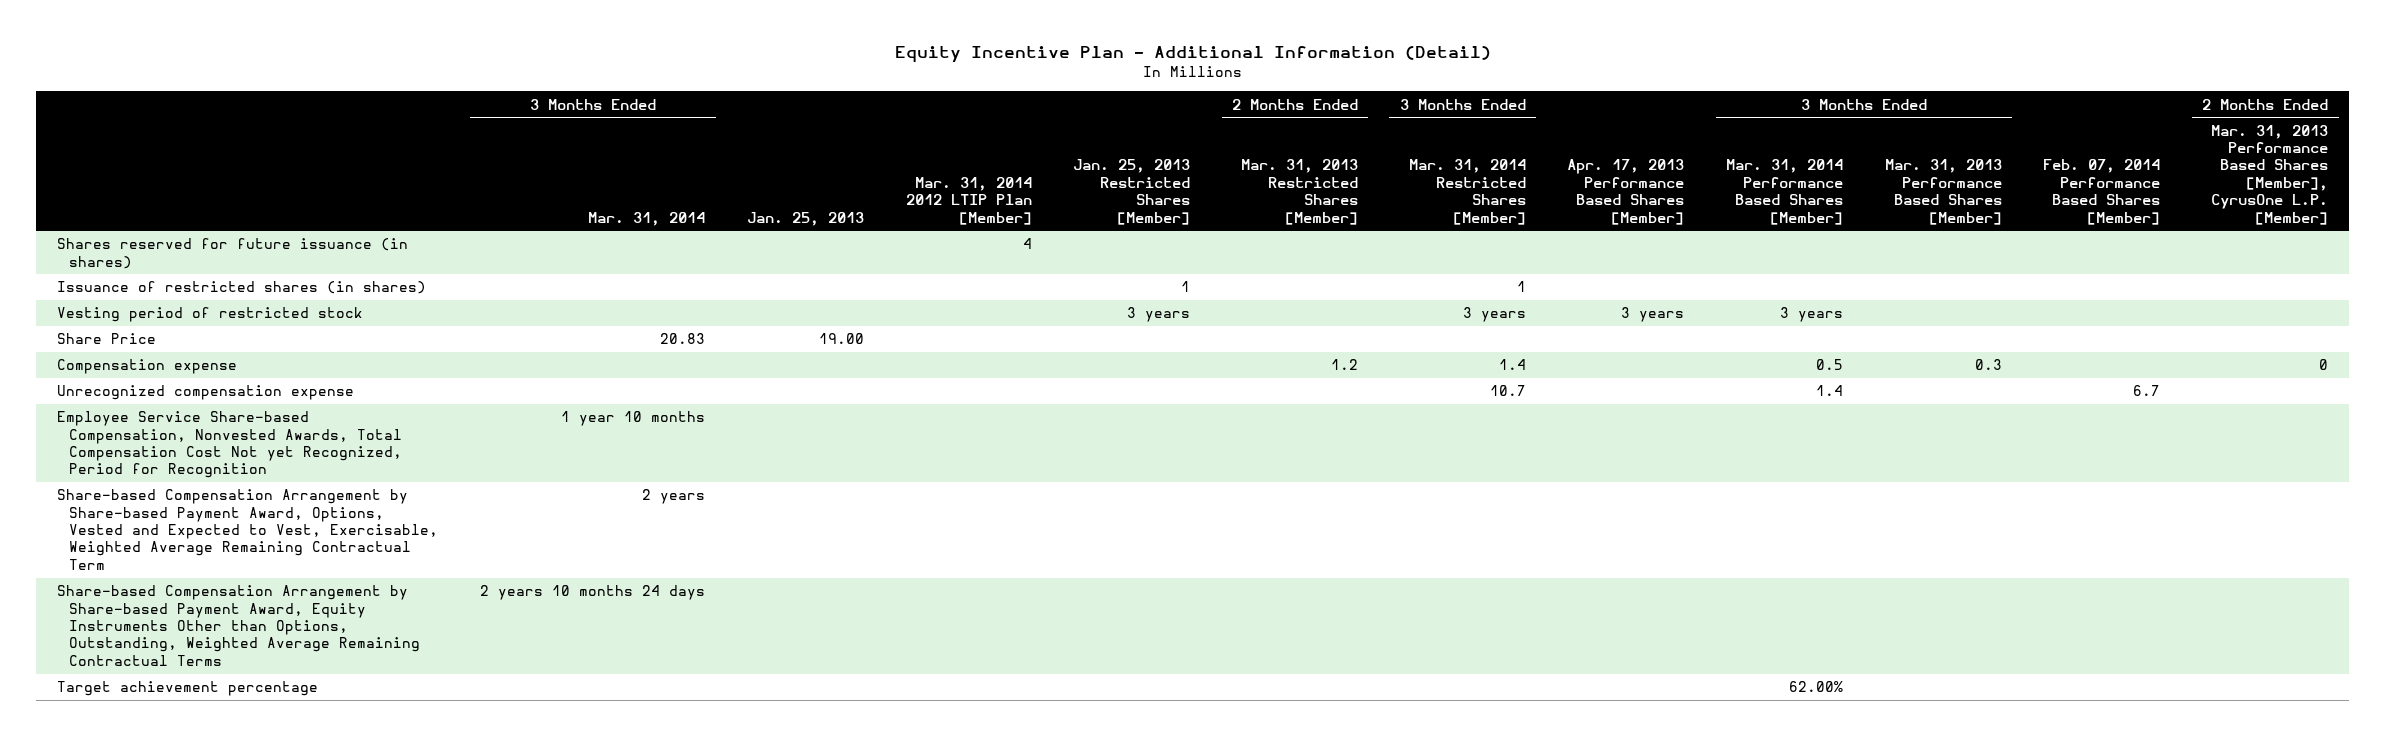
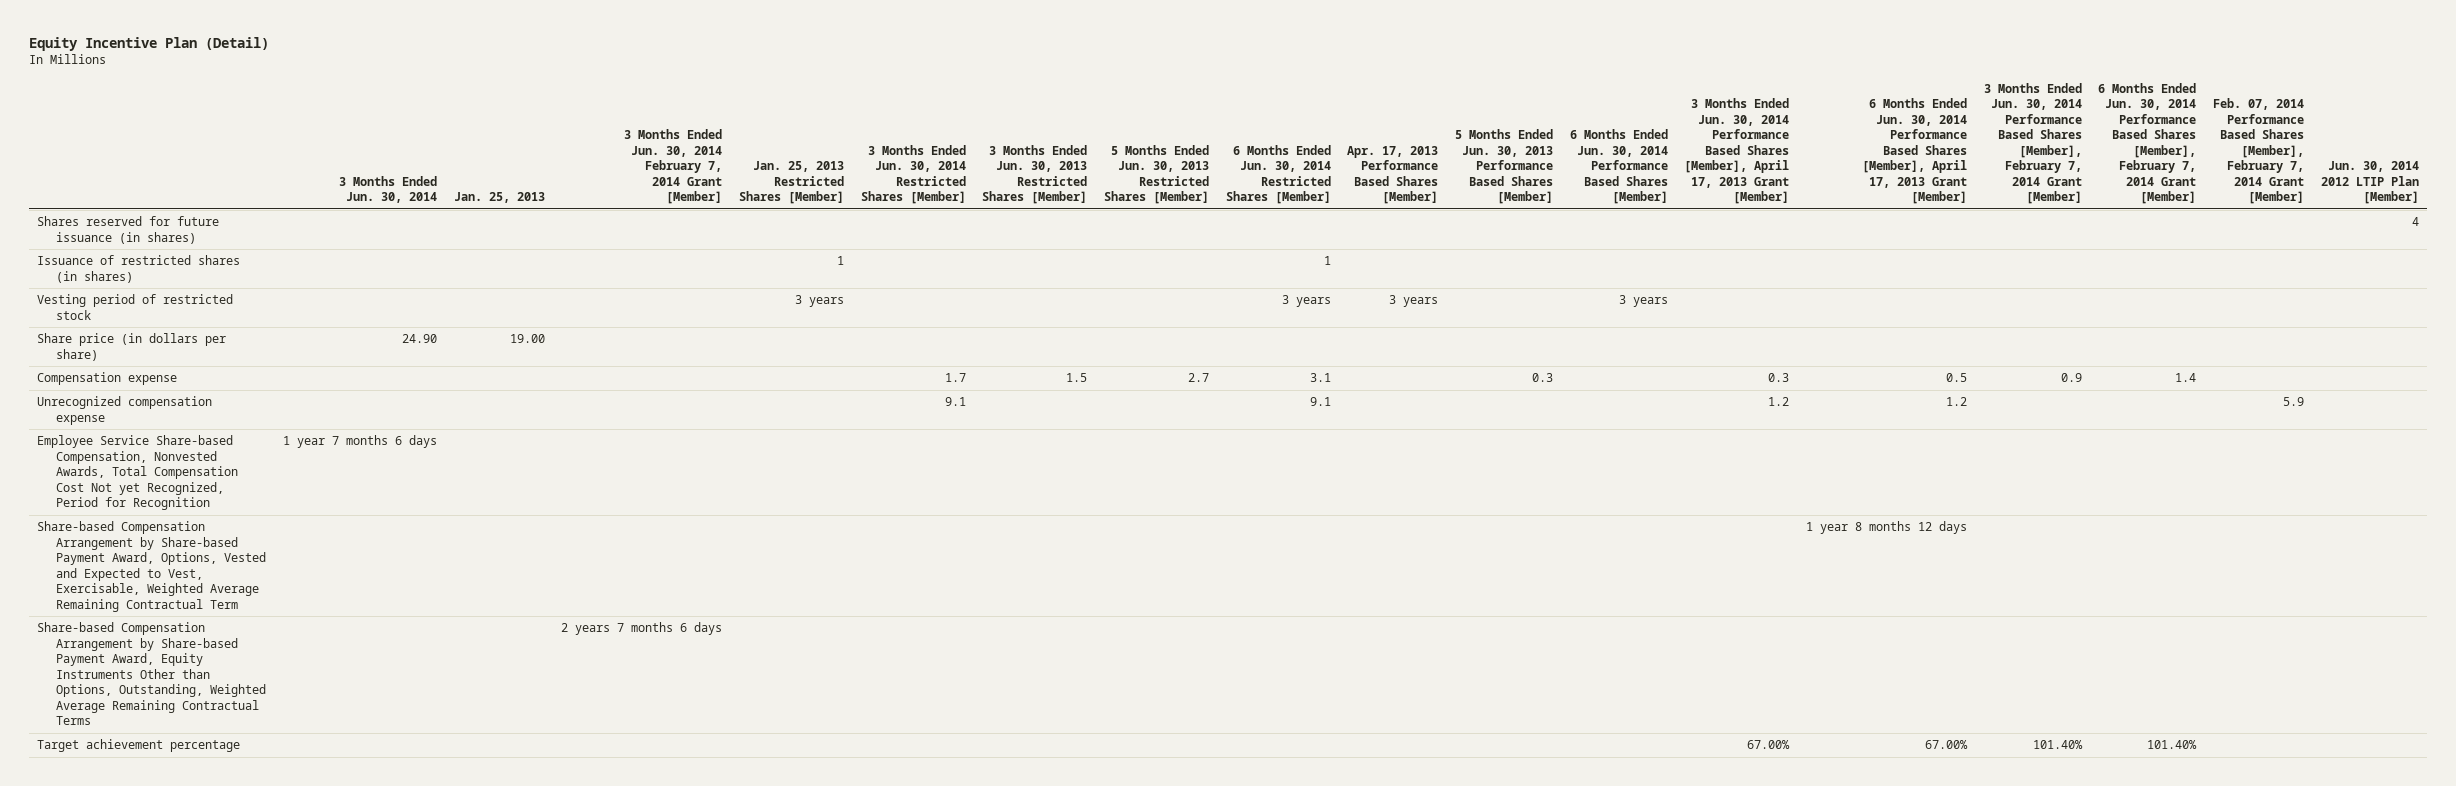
- Equity Incentive Plan - Additional Information (Detail)
+ Equity Incentive Plan (Detail)
- | 3 Months Ended Mar. 31, 2014 | Jan. 25, 2013 | Mar. 31, 2014 2012 LTIP Plan [Member] | Jan. 25, 2013 Restricted Shares [Member] | 2 Months Ended Mar. 31, 2013 Restricted Shares [Member] | 3 Months Ended Mar. 31, 2014 Restricted Shares [Member] | Apr. 17, 2013 Performance Based Shares [Member] | 3 Months Ended Mar. 31, 2014 Performance Based Shares [Member] | 3 Months Ended Mar. 31, 2013 Performance Based Shares [Member] | Feb. 07, 2014 Performance Based Shares [Member] | 2 Months Ended Mar. 31, 2013 Performance Based Shares [Member], CyrusOne L.P. [Member]
+ | 3 Months Ended Jun. 30, 2014 | Jan. 25, 2013 | 3 Months Ended Jun. 30, 2014 February 7, 2014 Grant [Member] | Jan. 25, 2013 Restricted Shares [Member] | 3 Months Ended Jun. 30, 2014 Restricted Shares [Member] | 3 Months Ended Jun. 30, 2013 Restricted Shares [Member] | 5 Months Ended Jun. 30, 2013 Restricted Shares [Member] | 6 Months Ended Jun. 30, 2014 Restricted Shares [Member] | Apr. 17, 2013 Performance Based Shares [Member] | 5 Months Ended Jun. 30, 2013 Performance Based Shares [Member] | 6 Months Ended Jun. 30, 2014 Performance Based Shares [Member] | 3 Months Ended Jun. 30, 2014 Performance Based Shares [Member], April 17, 2013 Grant [Member] | 6 Months Ended Jun. 30, 2014 Performance Based Shares [Member], April 17, 2013 Grant [Member] | 3 Months Ended Jun. 30, 2014 Performance Based Shares [Member], February 7, 2014 Grant [Member] | 6 Months Ended Jun. 30, 2014 Performance Based Shares [Member], February 7, 2014 Grant [Member] | Feb. 07, 2014 Performance Based Shares [Member], February 7, 2014 Grant [Member] | Jun. 30, 2014 2012 LTIP Plan [Member]
- Share Price | 20.83 | 19.00 | | | | | | | | |
+ Share price (in dollars per share) | 24.90 | 19.00 | | | | | | | | | | | | | | |

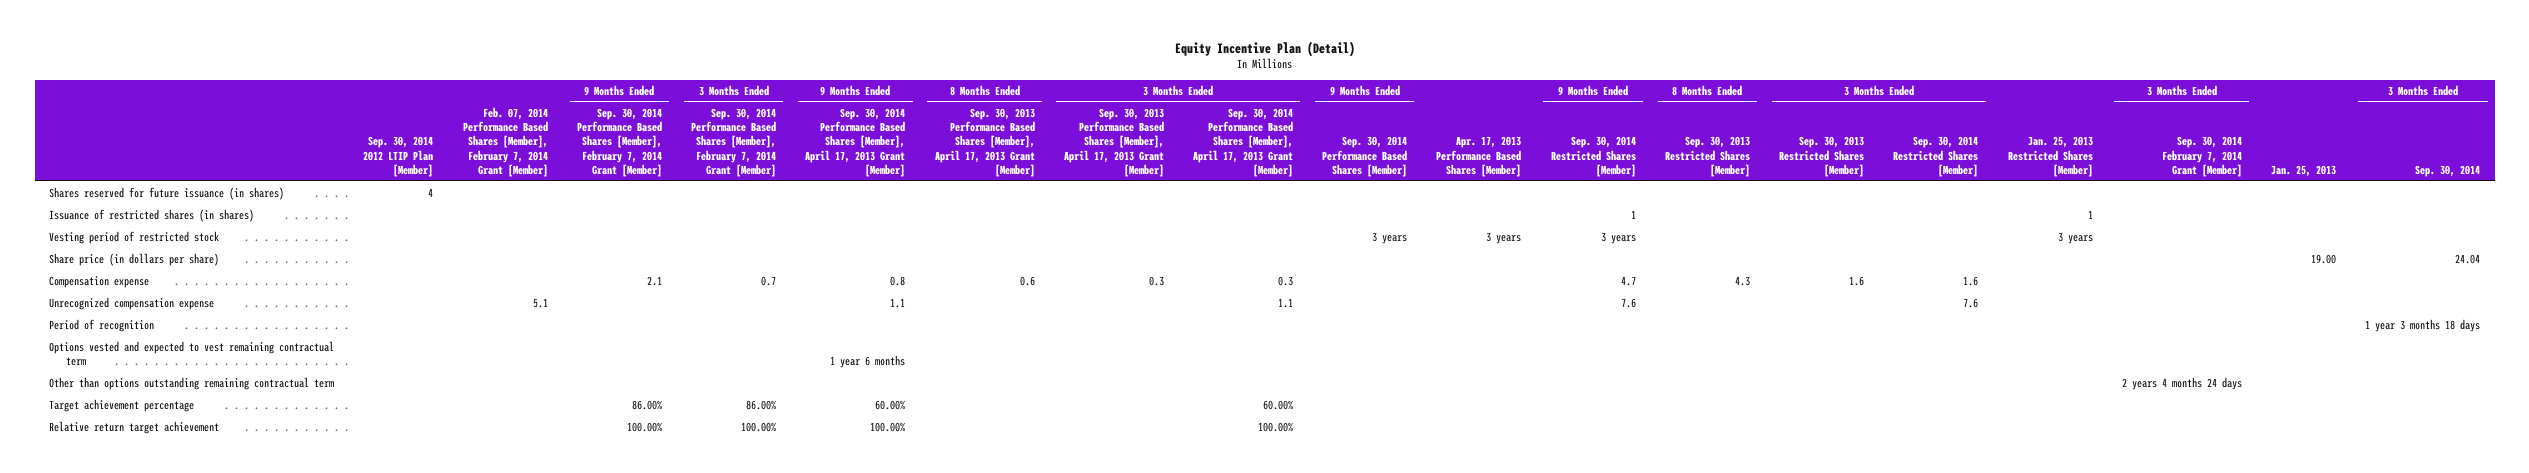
- | 3 Months Ended Jun. 30, 2014 | Jan. 25, 2013 | 3 Months Ended Jun. 30, 2014 February 7, 2014 Grant [Member] | Jan. 25, 2013 Restricted Shares [Member] | 3 Months Ended Jun. 30, 2014 Restricted Shares [Member] | 3 Months Ended Jun. 30, 2013 Restricted Shares [Member] | 5 Months Ended Jun. 30, 2013 Restricted Shares [Member] | 6 Months Ended Jun. 30, 2014 Restricted Shares [Member] | Apr. 17, 2013 Performance Based Shares [Member] | 5 Months Ended Jun. 30, 2013 Performance Based Shares [Member] | 6 Months Ended Jun. 30, 2014 Performance Based Shares [Member] | 3 Months Ended Jun. 30, 2014 Performance Based Shares [Member], April 17, 2013 Grant [Member] | 6 Months Ended Jun. 30, 2014 Performance Based Shares [Member], April 17, 2013 Grant [Member] | 3 Months Ended Jun. 30, 2014 Performance Based Shares [Member], February 7, 2014 Grant [Member] | 6 Months Ended Jun. 30, 2014 Performance Based Shares [Member], February 7, 2014 Grant [Member] | Feb. 07, 2014 Performance Based Shares [Member], February 7, 2014 Grant [Member] | Jun. 30, 2014 2012 LTIP Plan [Member]
+ | Sep. 30, 2014 2012 LTIP Plan [Member] | Feb. 07, 2014 Performance Based Shares [Member], February 7, 2014 Grant [Member] | 9 Months Ended Sep. 30, 2014 Performance Based Shares [Member], February 7, 2014 Grant [Member] | 3 Months Ended Sep. 30, 2014 Performance Based Shares [Member], February 7, 2014 Grant [Member] | 9 Months Ended Sep. 30, 2014 Performance Based Shares [Member], April 17, 2013 Grant [Member] | 8 Months Ended Sep. 30, 2013 Performance Based Shares [Member], April 17, 2013 Grant [Member] | 3 Months Ended Sep. 30, 2013 Performance Based Shares [Member], April 17, 2013 Grant [Member] | 3 Months Ended Sep. 30, 2014 Performance Based Shares [Member], April 17, 2013 Grant [Member] | 9 Months Ended Sep. 30, 2014 Performance Based Shares [Member] | Apr. 17, 2013 Performance Based Shares [Member] | 9 Months Ended Sep. 30, 2014 Restricted Shares [Member] | 8 Months Ended Sep. 30, 2013 Restricted Shares [Member] | 3 Months Ended Sep. 30, 2013 Restricted Shares [Member] | 3 Months Ended Sep. 30, 2014 Restricted Shares [Member] | Jan. 25, 2013 Restricted Shares [Member] | 3 Months Ended Sep. 30, 2014 February 7, 2014 Grant [Member] | Jan. 25, 2013 | 3 Months Ended Sep. 30, 2014
- Unrecognized compensation expense | | | | | 9.1 | | | 9.1 | | | | 1.2 | 1.2 | | | 5.9 |
- Employee Service Share-based Compensation, Nonvested Awards, Total Compensation Cost Not yet Recognized, Period for Recognition | 1 year 7 months 6 days | | | | | | | | | | | | | | | |
- Share-based Compensation Arrangement by Share-based Payment Award, Options, Vested and Expected to Vest, Exercisable, Weighted Average Remaining Contractual Term | | | | | | | | | | | | | 1 year 8 months 12 days | | | |
- Share-based Compensation Arrangement by Share-based Payment Award, Equity Instruments Other than Options, Outstanding, Weighted Average Remaining Contractual Terms | | | 2 years 7 months 6 days | | | | | | | | | | | | | |
+ Unrecognized compensation expense | | 5.1 | | | 1.1 | | | 1.1 | | | 7.6 | | | 7.6 | | | |
+ Period of recognition | | | | | | | | | | | | | | | | | | 1 year 3 months 18 days
+ Options vested and expected to vest remaining contractual term | | | | | 1 year 6 months | | | | | | | | | | | | |
+ Other than options outstanding remaining contractual term | | | | | | | | | | | | | | | | 2 years 4 months 24 days | |
+ Relative return target achievement | | | 100.00% | 100.00% | 100.00% | | | 100.00% | | | | | | | | | |

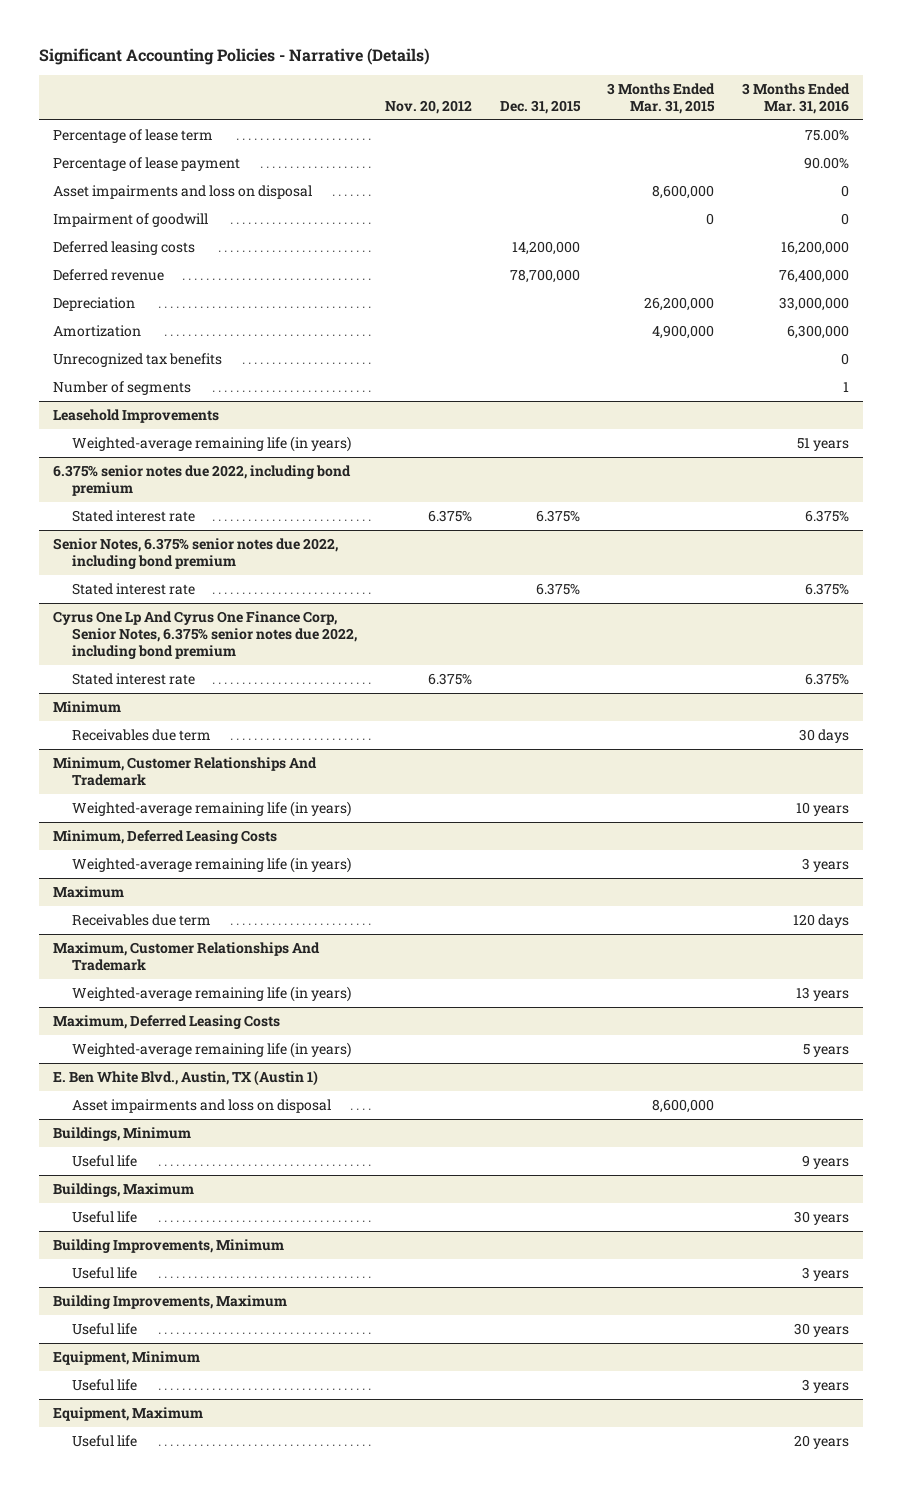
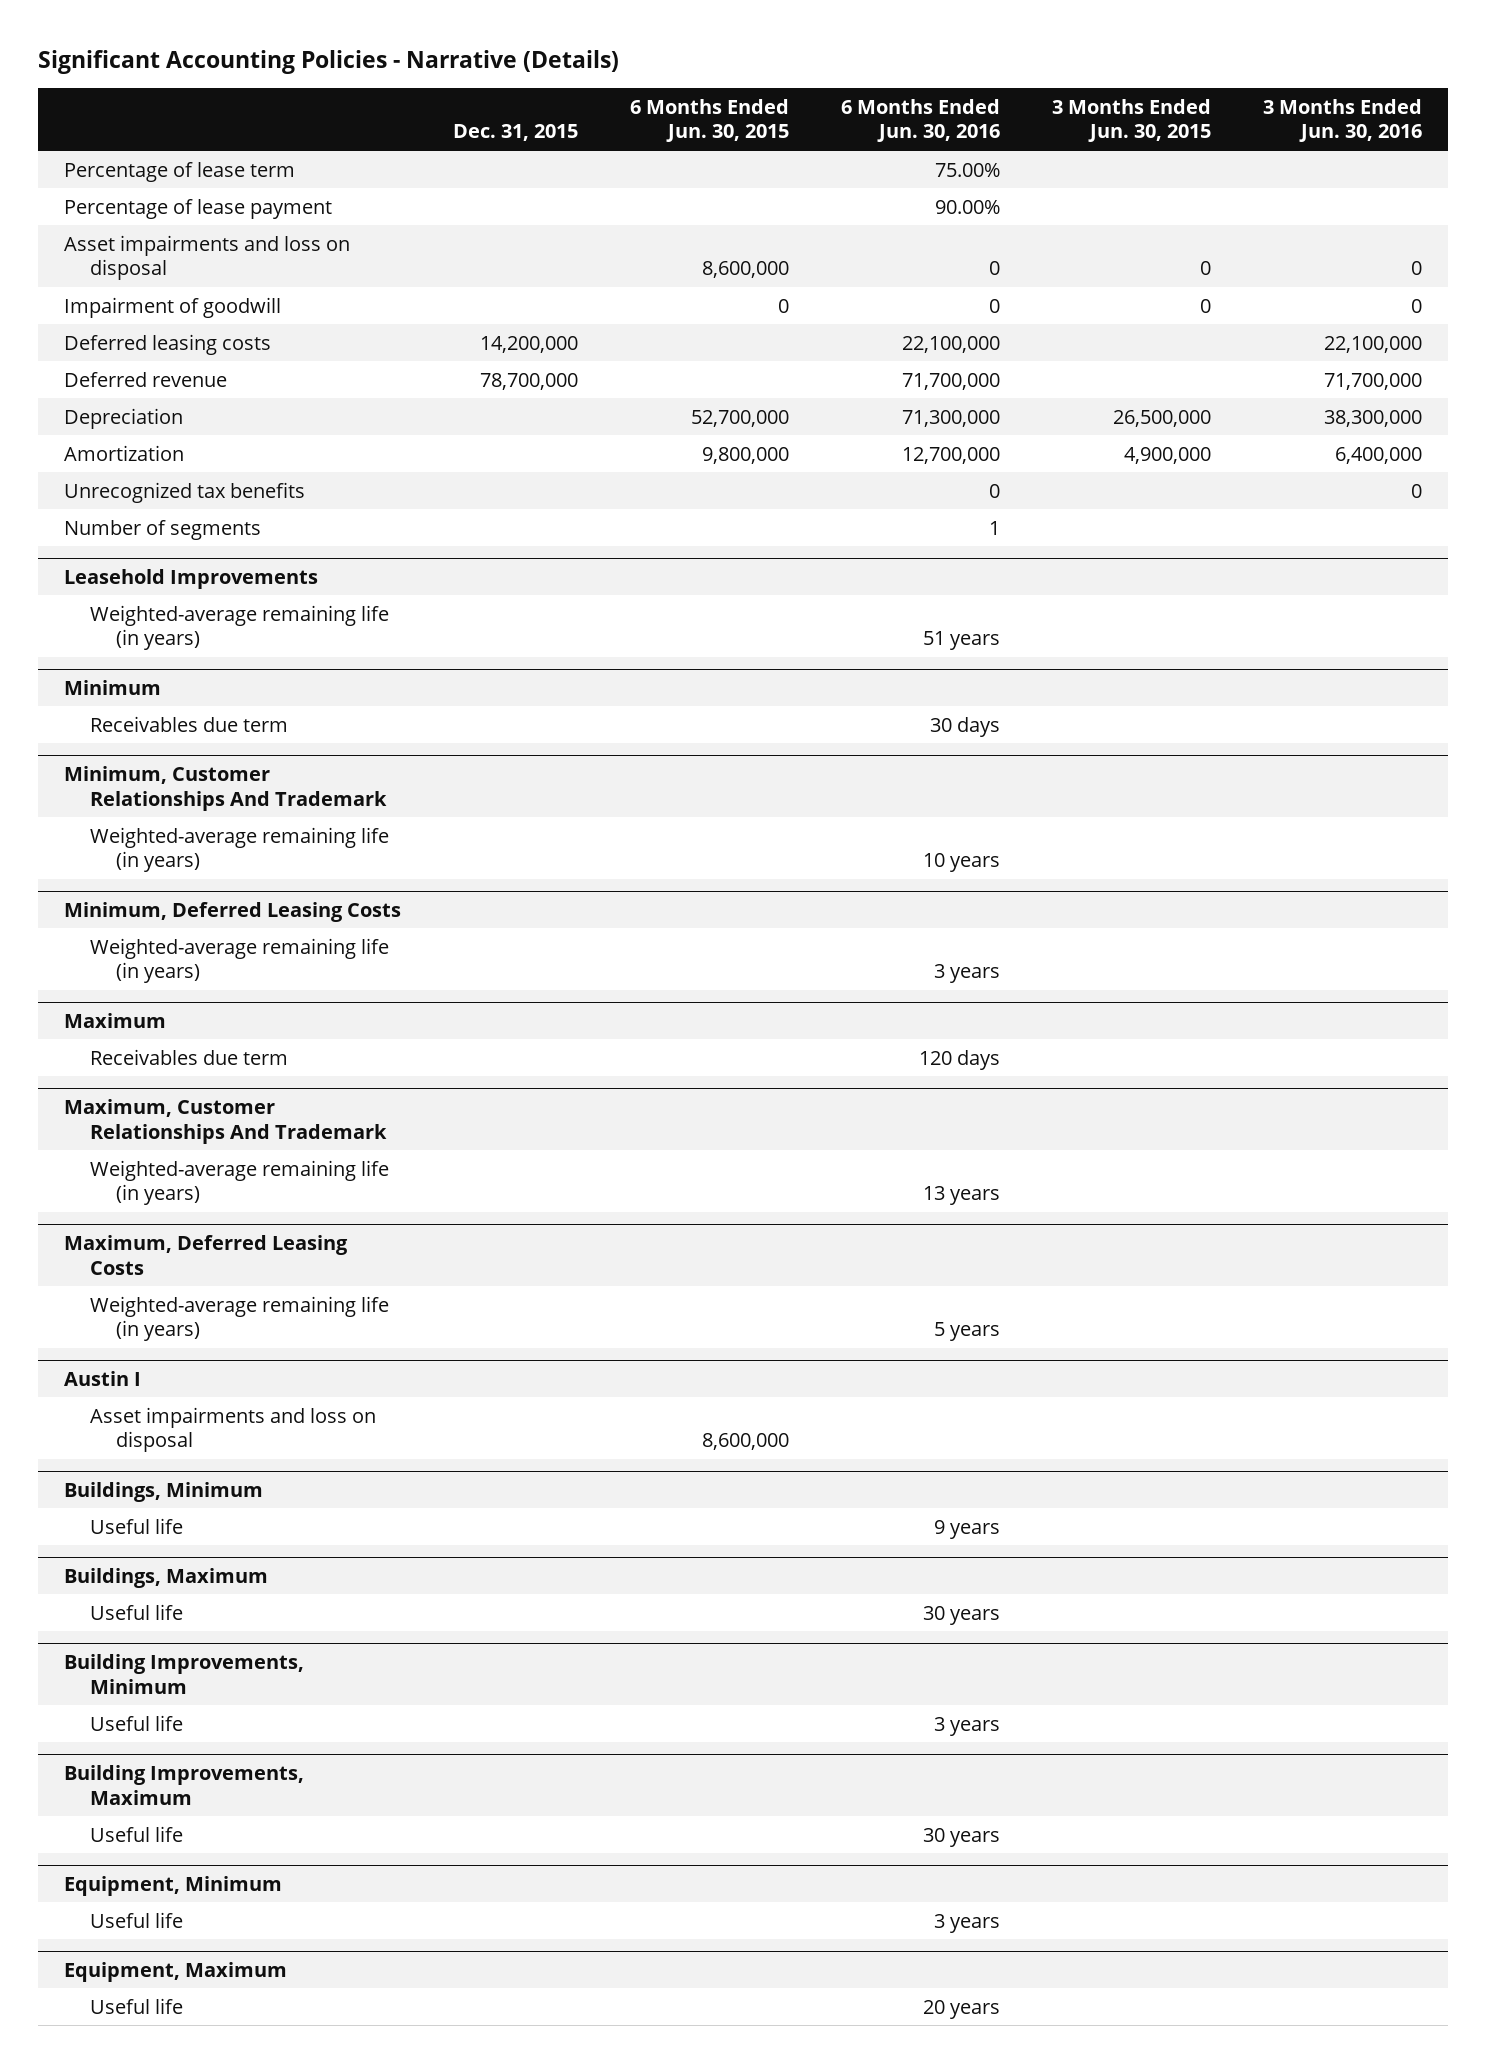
- | Nov. 20, 2012 | Dec. 31, 2015 | 3 Months Ended Mar. 31, 2015 | 3 Months Ended Mar. 31, 2016
+ | Dec. 31, 2015 | 6 Months Ended Jun. 30, 2015 | 6 Months Ended Jun. 30, 2016 | 3 Months Ended Jun. 30, 2015 | 3 Months Ended Jun. 30, 2016
- 6.375% senior notes due 2022, including bond premium
- Stated interest rate | 6.375% | 6.375% | | 6.375%
- Senior Notes, 6.375% senior notes due 2022, including bond premium
- Stated interest rate | | 6.375% | | 6.375%
- Cyrus One Lp And Cyrus One Finance Corp, Senior Notes, 6.375% senior notes due 2022, including bond premium
- Stated interest rate | 6.375% | | | 6.375%
- E. Ben White Blvd., Austin, TX (Austin 1)
+ Austin I

